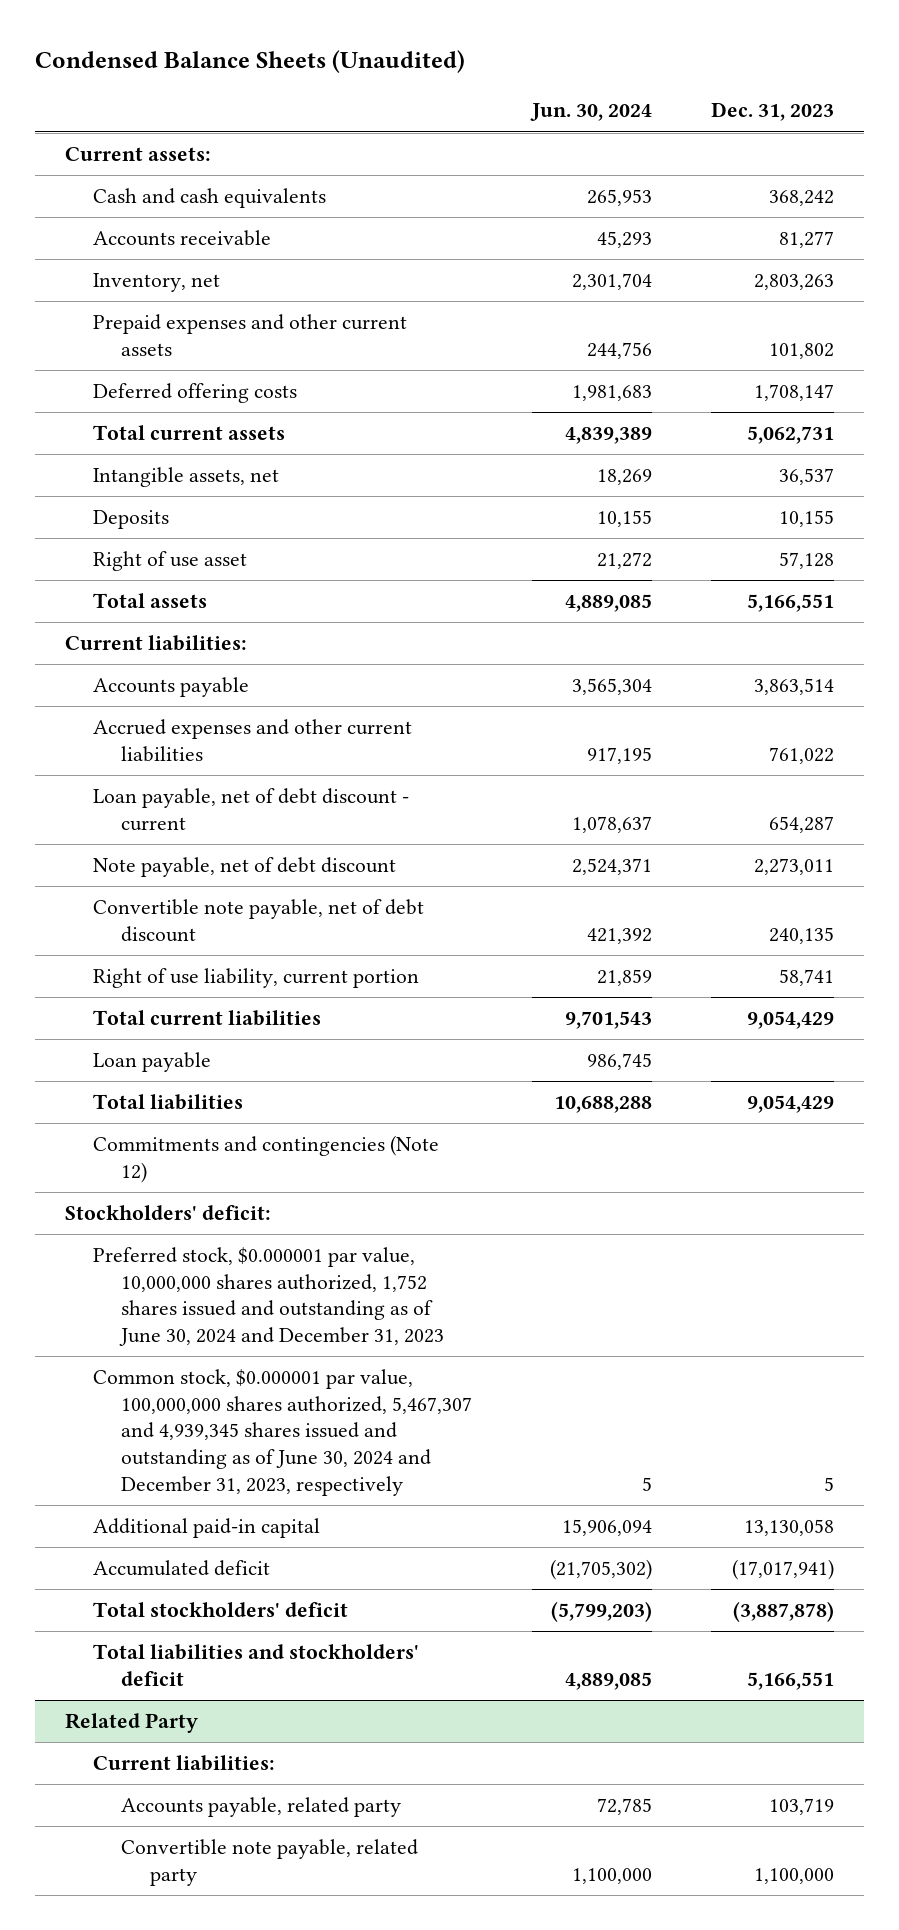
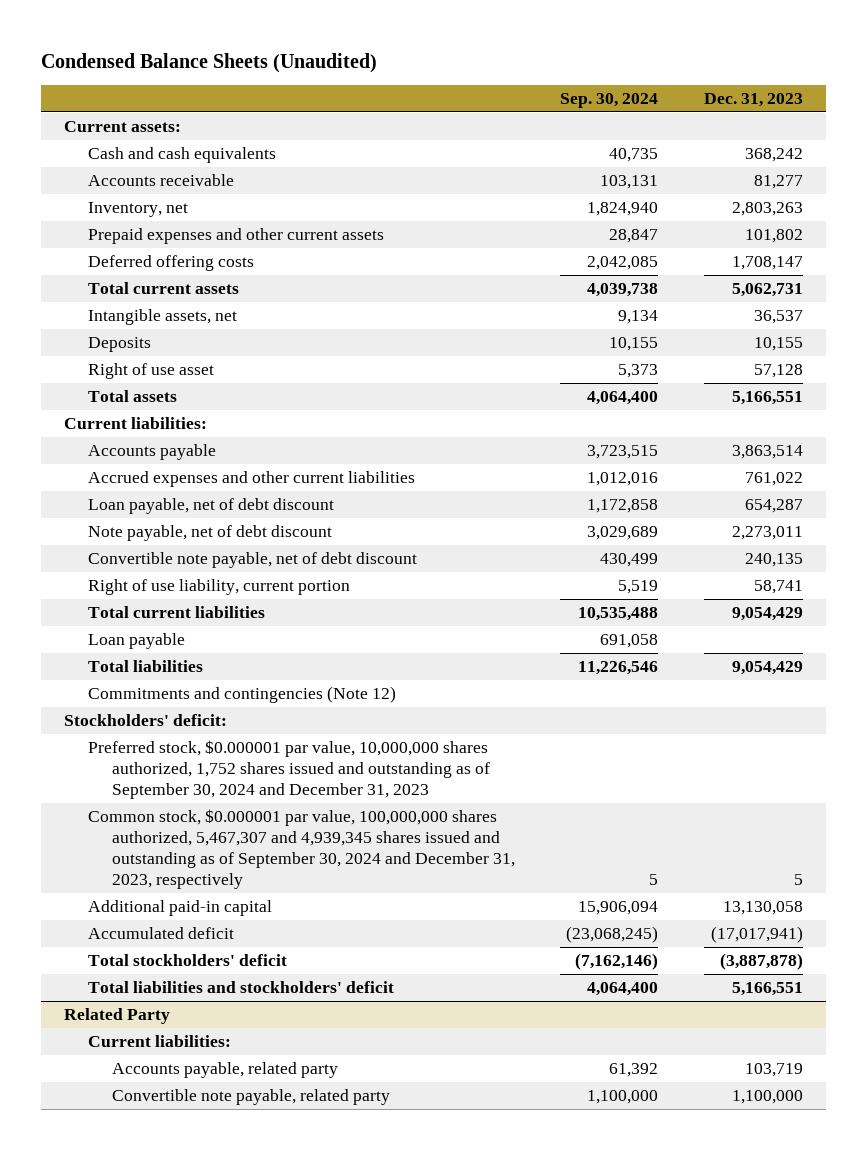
- | Jun. 30, 2024 | Dec. 31, 2023
+ | Sep. 30, 2024 | Dec. 31, 2023
- Loan payable, net of debt discount - current | 1,078,637 | 654,287
+ Loan payable, net of debt discount | 1,172,858 | 654,287
- Preferred stock, $0.000001 par value, 10,000,000 shares authorized, 1,752 shares issued and outstanding as of June 30, 2024 and December 31, 2023
- Common stock, $0.000001 par value, 100,000,000 shares authorized, 5,467,307 and 4,939,345 shares issued and outstanding as of June 30, 2024 and December 31, 2023, respectively | 5 | 5
+ Preferred stock, $0.000001 par value, 10,000,000 shares authorized, 1,752 shares issued and outstanding as of September 30, 2024 and December 31, 2023
+ Common stock, $0.000001 par value, 100,000,000 shares authorized, 5,467,307 and 4,939,345 shares issued and outstanding as of September 30, 2024 and December 31, 2023, respectively | 5 | 5

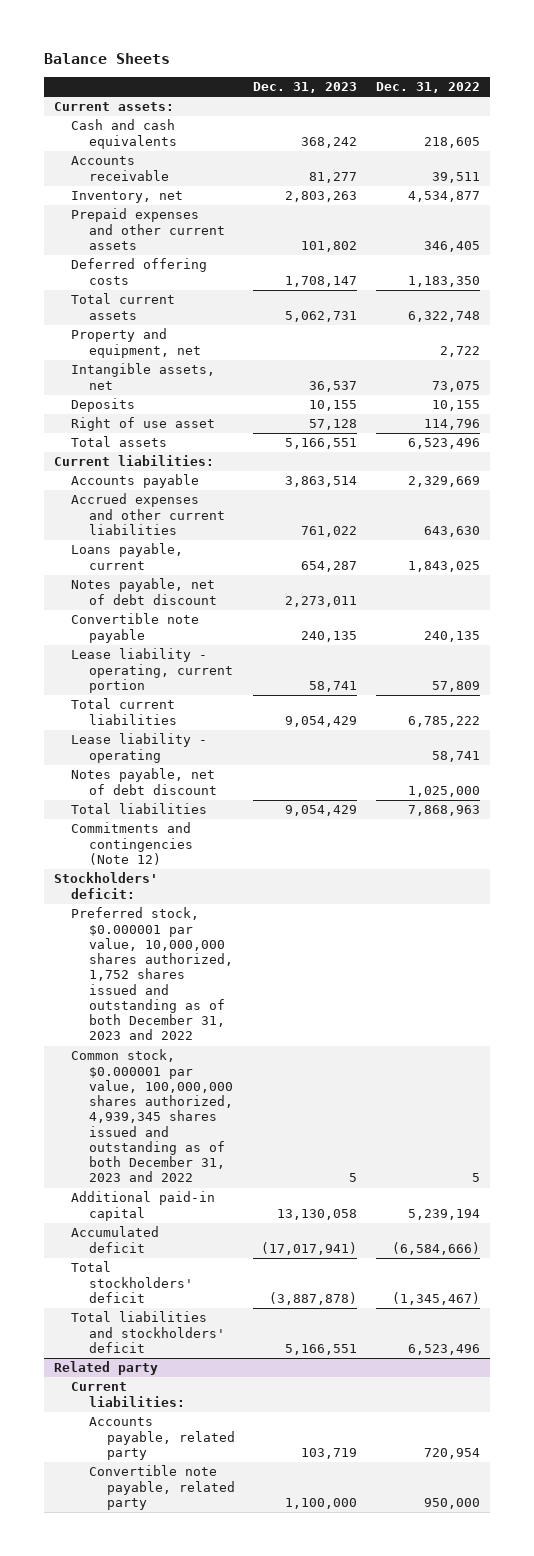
- Condensed Balance Sheets (Unaudited)
+ Balance Sheets
- | Sep. 30, 2024 | Dec. 31, 2023
+ | Dec. 31, 2023 | Dec. 31, 2022
+ Property and equipment, net | | 2,722
- Loan payable, net of debt discount | 1,172,858 | 654,287
- Note payable, net of debt discount | 3,029,689 | 2,273,011
- Convertible note payable, net of debt discount | 430,499 | 240,135
- Right of use liability, current portion | 5,519 | 58,741
+ Loans payable, current | 654,287 | 1,843,025
+ Notes payable, net of debt discount | 2,273,011 |
+ Convertible note payable | 240,135 | 240,135
+ Lease liability - operating, current portion | 58,741 | 57,809
- Loan payable | 691,058 |
+ Lease liability - operating | | 58,741
+ Notes payable, net of debt discount | | 1,025,000
- Preferred stock, $0.000001 par value, 10,000,000 shares authorized, 1,752 shares issued and outstanding as of September 30, 2024 and December 31, 2023
- Common stock, $0.000001 par value, 100,000,000 shares authorized, 5,467,307 and 4,939,345 shares issued and outstanding as of September 30, 2024 and December 31, 2023, respectively | 5 | 5
+ Preferred stock, $0.000001 par value, 10,000,000 shares authorized, 1,752 shares issued and outstanding as of both December 31, 2023 and 2022
+ Common stock, $0.000001 par value, 100,000,000 shares authorized, 4,939,345 shares issued and outstanding as of both December 31, 2023 and 2022 | 5 | 5
- Related Party
+ Related party

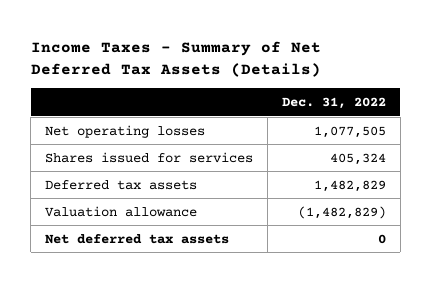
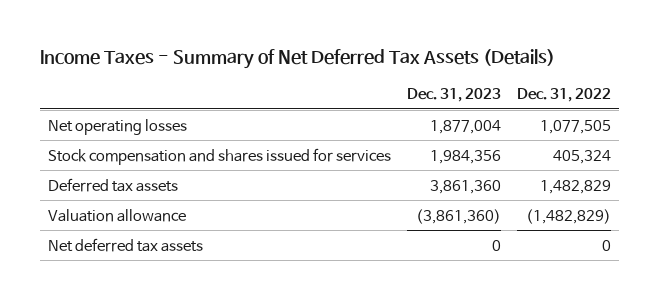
- | Dec. 31, 2022
+ | Dec. 31, 2023 | Dec. 31, 2022
- Shares issued for services | 405,324
+ Stock compensation and shares issued for services | 1,984,356 | 405,324

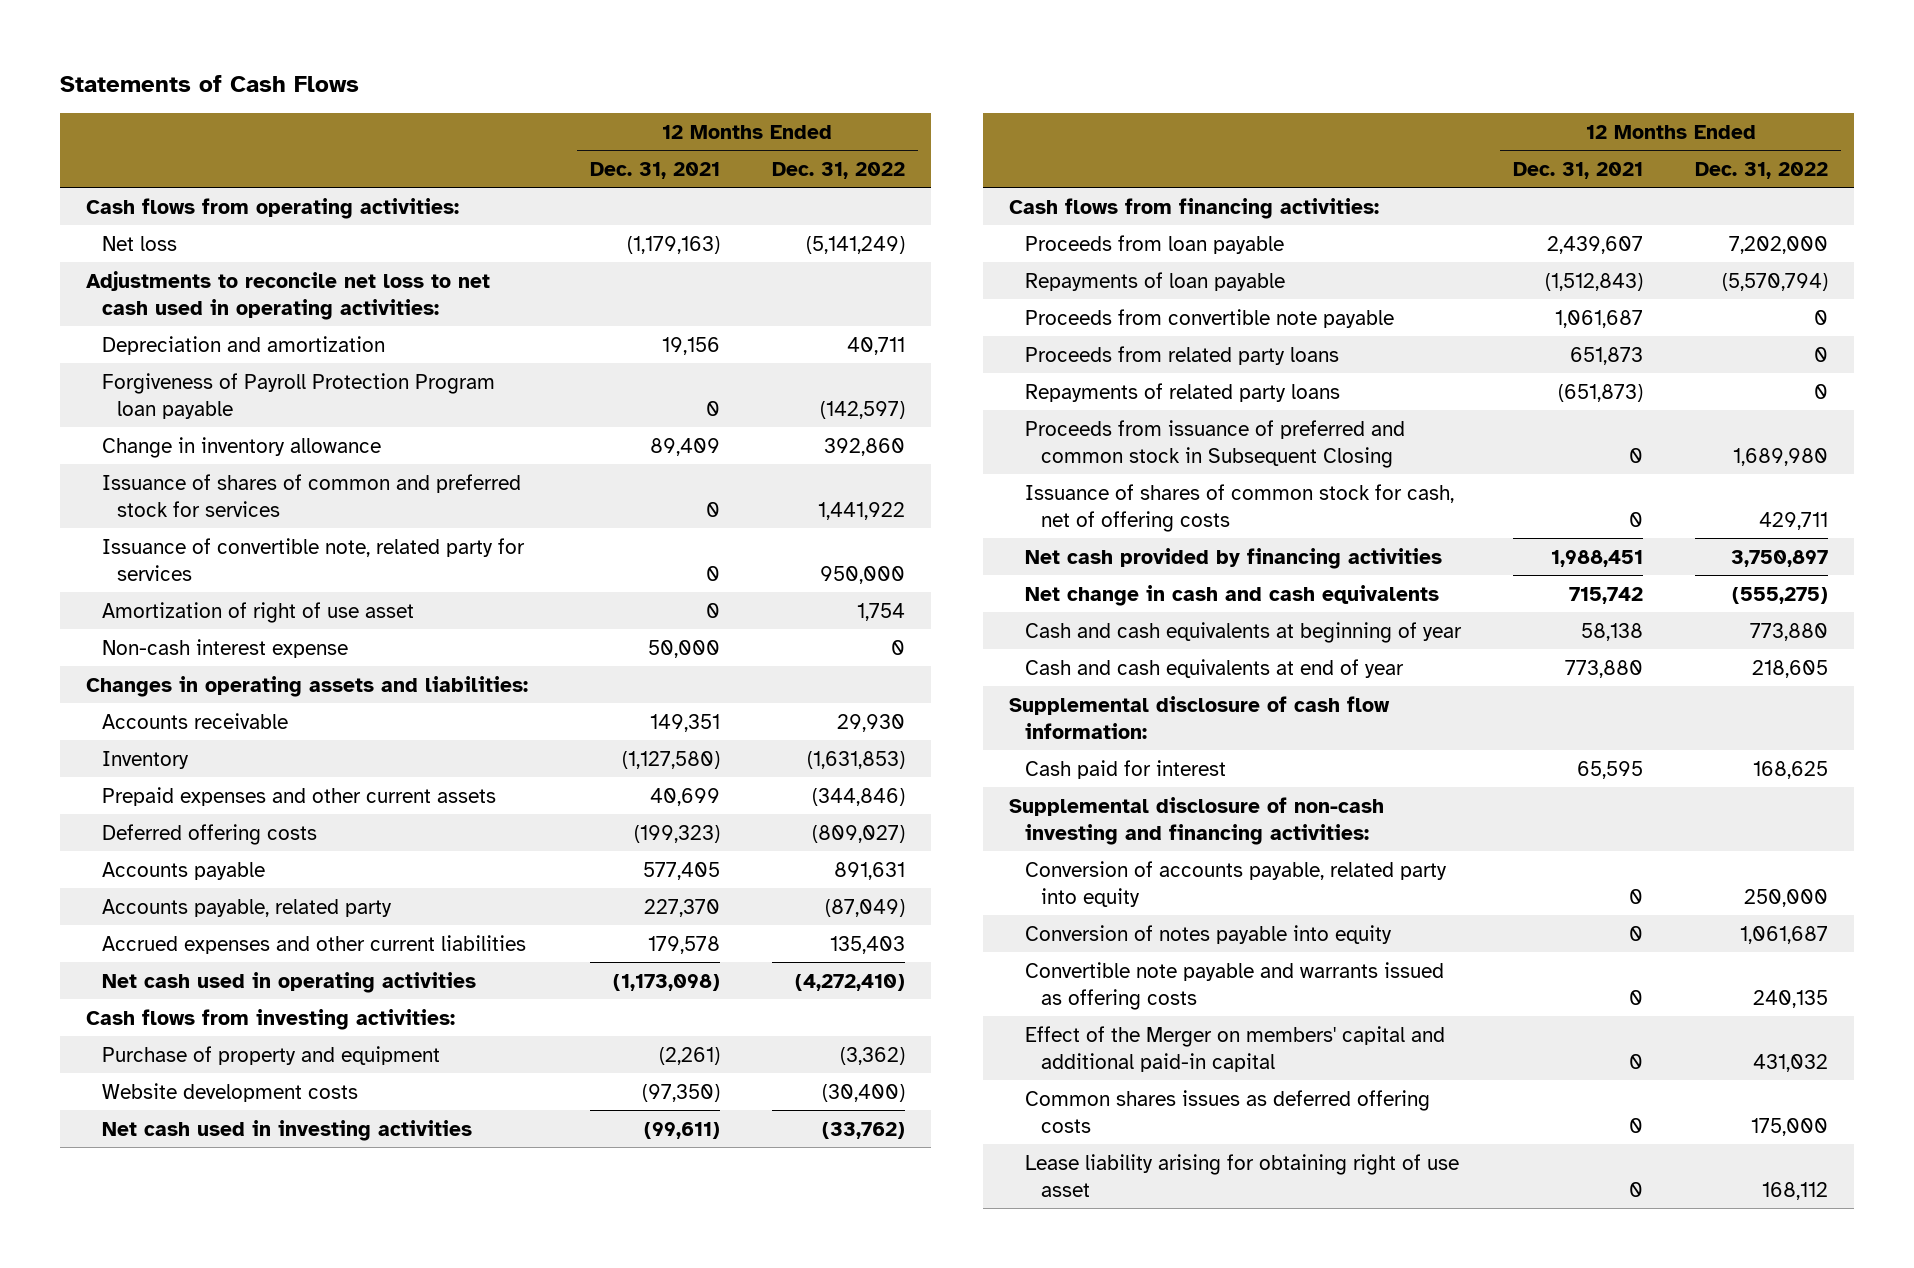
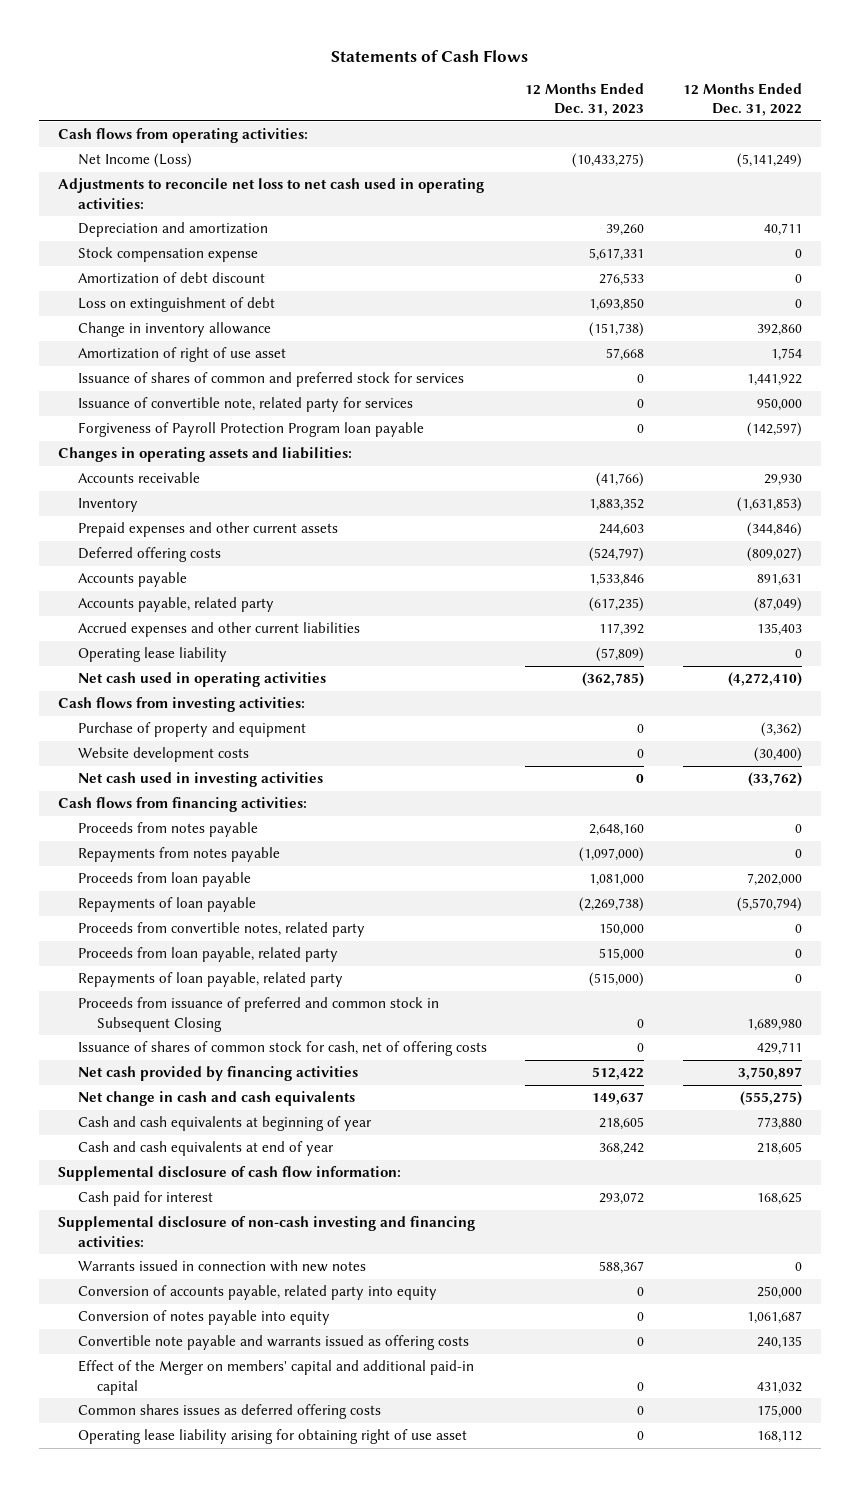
- | 12 Months Ended Dec. 31, 2021 | 12 Months Ended Dec. 31, 2022
+ | 12 Months Ended Dec. 31, 2023 | 12 Months Ended Dec. 31, 2022
- Net loss | (1,179,163) | (5,141,249)
+ Net Income (Loss) | (10,433,275) | (5,141,249)
+ Stock compensation expense | 5,617,331 | 0
+ Amortization of debt discount | 276,533 | 0
+ Loss on extinguishment of debt | 1,693,850 | 0
moved up: Amortization of right of use asset | 57,668 | 1,754
- Non-cash interest expense | 50,000 | 0
moved down: Forgiveness of Payroll Protection Program loan payable | 0 | (142,597)
+ Operating lease liability | (57,809) | 0
+ Proceeds from notes payable | 2,648,160 | 0
+ Repayments from notes payable | (1,097,000) | 0
- Proceeds from convertible note payable | 1,061,687 | 0
- Proceeds from related party loans | 651,873 | 0
- Repayments of related party loans | (651,873) | 0
+ Proceeds from convertible notes, related party | 150,000 | 0
+ Proceeds from loan payable, related party | 515,000 | 0
+ Repayments of loan payable, related party | (515,000) | 0
+ Warrants issued in connection with new notes | 588,367 | 0
- Lease liability arising for obtaining right of use asset | 0 | 168,112
+ Operating lease liability arising for obtaining right of use asset | 0 | 168,112

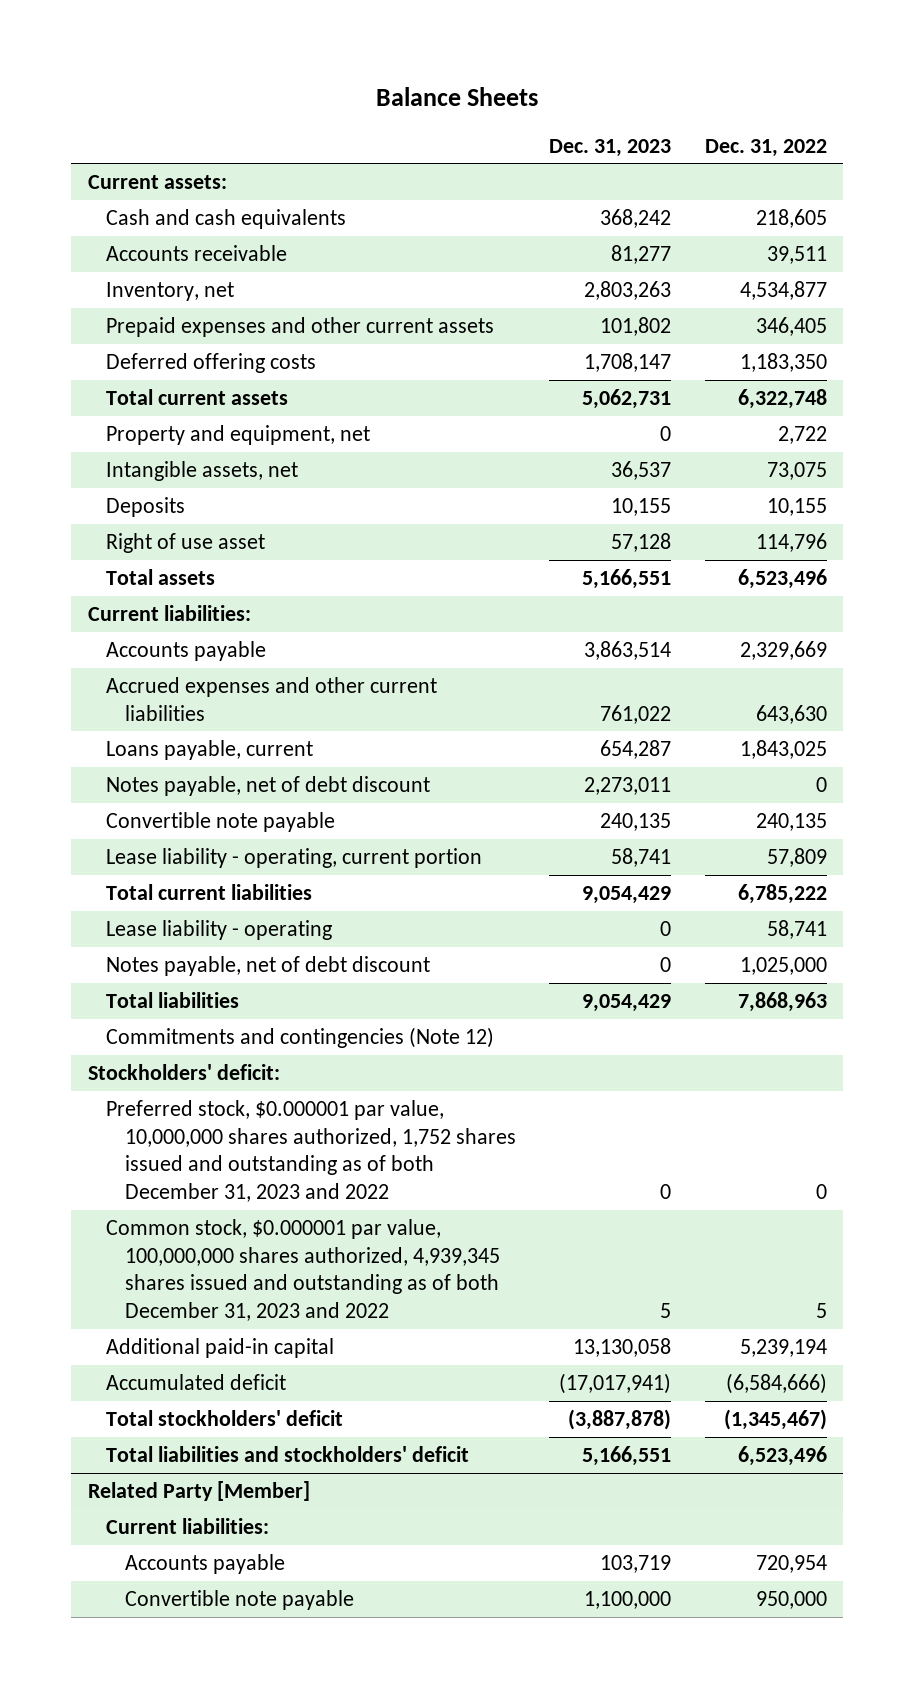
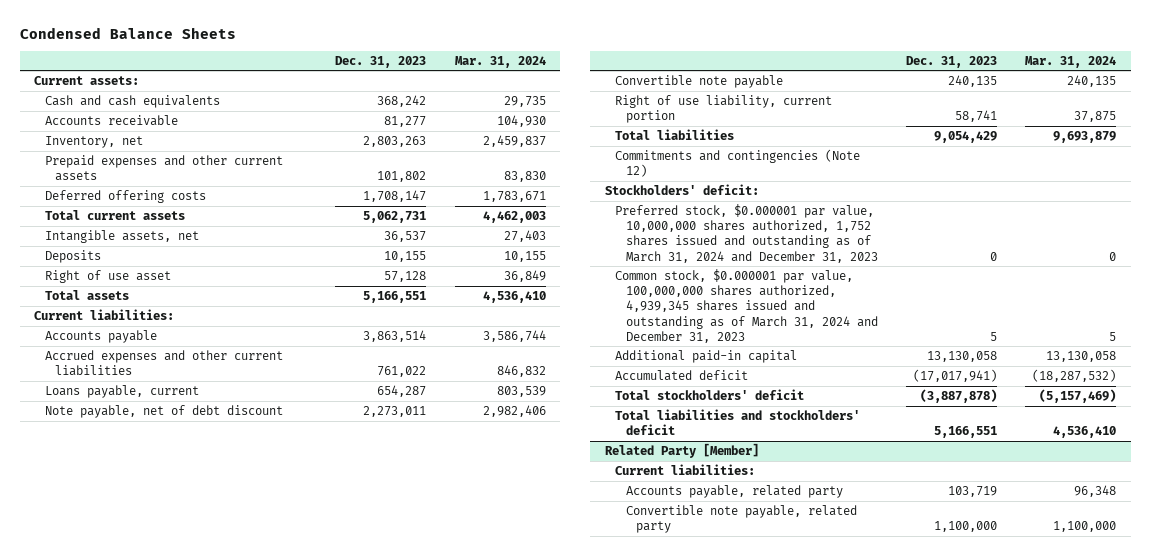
- Balance Sheets
+ Condensed Balance Sheets
- | Dec. 31, 2023 | Dec. 31, 2022
+ | Dec. 31, 2023 | Mar. 31, 2024
- Property and equipment, net | 0 | 2,722
- Notes payable, net of debt discount | 2,273,011 | 0
+ Note payable, net of debt discount | 2,273,011 | 2,982,406
- Lease liability - operating, current portion | 58,741 | 57,809
- Total current liabilities | 9,054,429 | 6,785,222
- Lease liability - operating | 0 | 58,741
- Notes payable, net of debt discount | 0 | 1,025,000
+ Right of use liability, current portion | 58,741 | 37,875
- Preferred stock, $0.000001 par value, 10,000,000 shares authorized, 1,752 shares issued and outstanding as of both December 31, 2023 and 2022 | 0 | 0
- Common stock, $0.000001 par value, 100,000,000 shares authorized, 4,939,345 shares issued and outstanding as of both December 31, 2023 and 2022 | 5 | 5
+ Preferred stock, $0.000001 par value, 10,000,000 shares authorized, 1,752 shares issued and outstanding as of March 31, 2024 and December 31, 2023 | 0 | 0
+ Common stock, $0.000001 par value, 100,000,000 shares authorized, 4,939,345 shares issued and outstanding as of March 31, 2024 and December 31, 2023 | 5 | 5
@ Related Party [Member]
- Accounts payable | 103,719 | 720,954
- Convertible note payable | 1,100,000 | 950,000
+ Accounts payable, related party | 103,719 | 96,348
+ Convertible note payable, related party | 1,100,000 | 1,100,000

